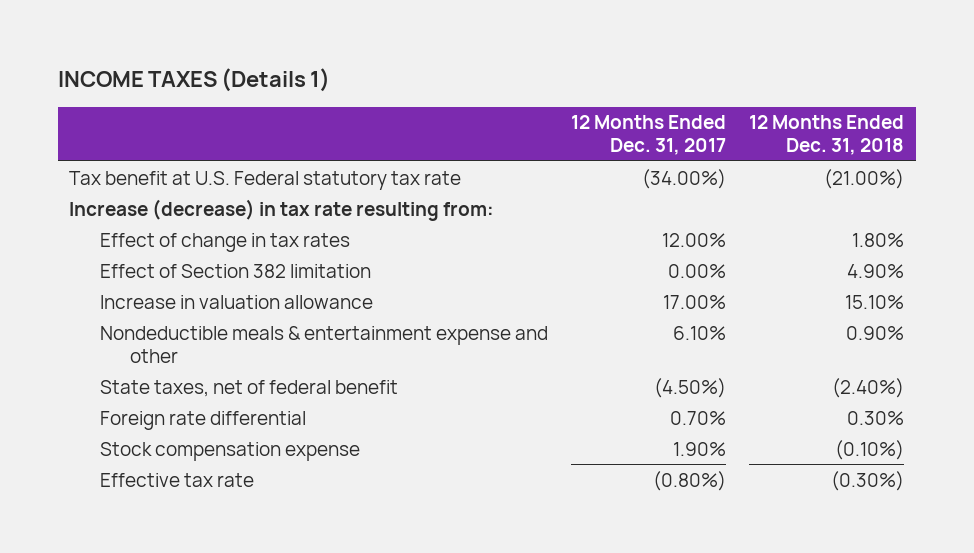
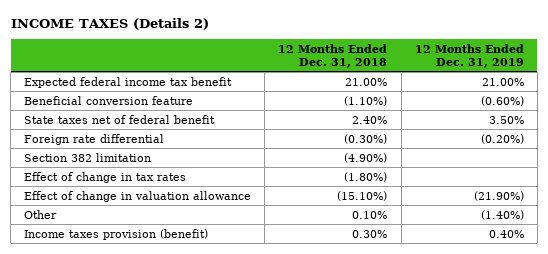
- INCOME TAXES (Details 1)
+ INCOME TAXES (Details 2)
- | 12 Months Ended Dec. 31, 2017 | 12 Months Ended Dec. 31, 2018
+ | 12 Months Ended Dec. 31, 2018 | 12 Months Ended Dec. 31, 2019
- Tax benefit at U.S. Federal statutory tax rate | (34.00%) | (21.00%)
- Increase (decrease) in tax rate resulting from:
- Effect of change in tax rates | 12.00% | 1.80%
- Effect of Section 382 limitation | 0.00% | 4.90%
- Increase in valuation allowance | 17.00% | 15.10%
- Nondeductible meals & entertainment expense and other | 6.10% | 0.90%
- State taxes, net of federal benefit | (4.50%) | (2.40%)
- Foreign rate differential | 0.70% | 0.30%
- Stock compensation expense | 1.90% | (0.10%)
- Effective tax rate | (0.80%) | (0.30%)
+ Expected federal income tax benefit | 21.00% | 21.00%
+ Beneficial conversion feature | (1.10%) | (0.60%)
+ State taxes net of federal benefit | 2.40% | 3.50%
+ Foreign rate differential | (0.30%) | (0.20%)
+ Section 382 limitation | (4.90%) |
+ Effect of change in tax rates | (1.80%) |
+ Effect of change in valuation allowance | (15.10%) | (21.90%)
+ Other | 0.10% | (1.40%)
+ Income taxes provision (benefit) | 0.30% | 0.40%

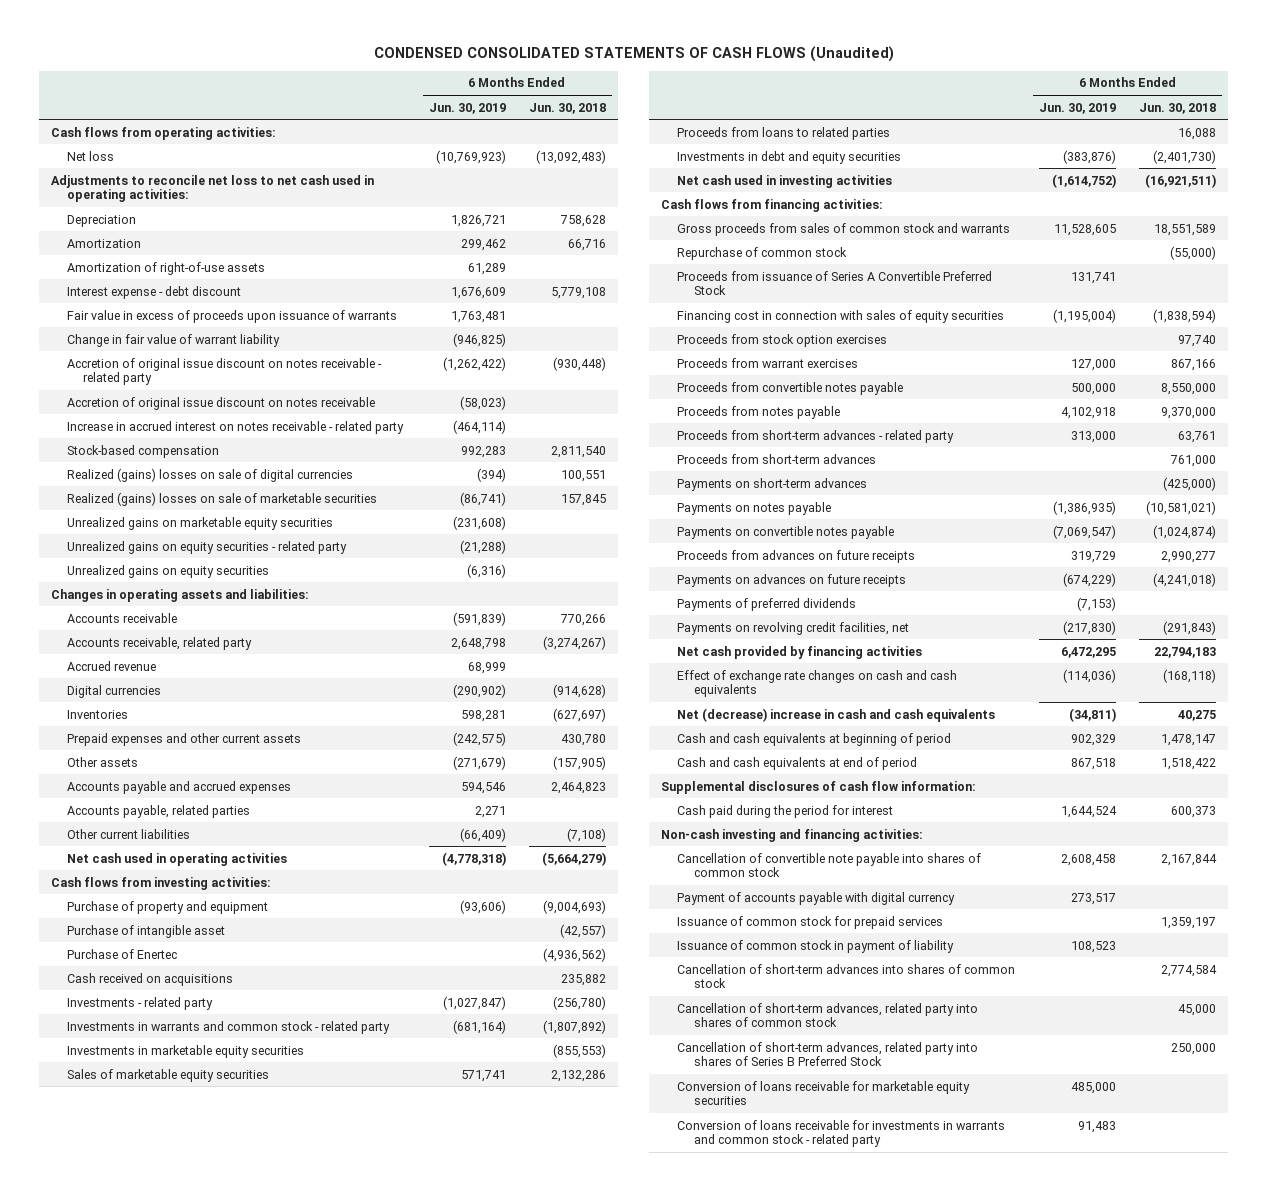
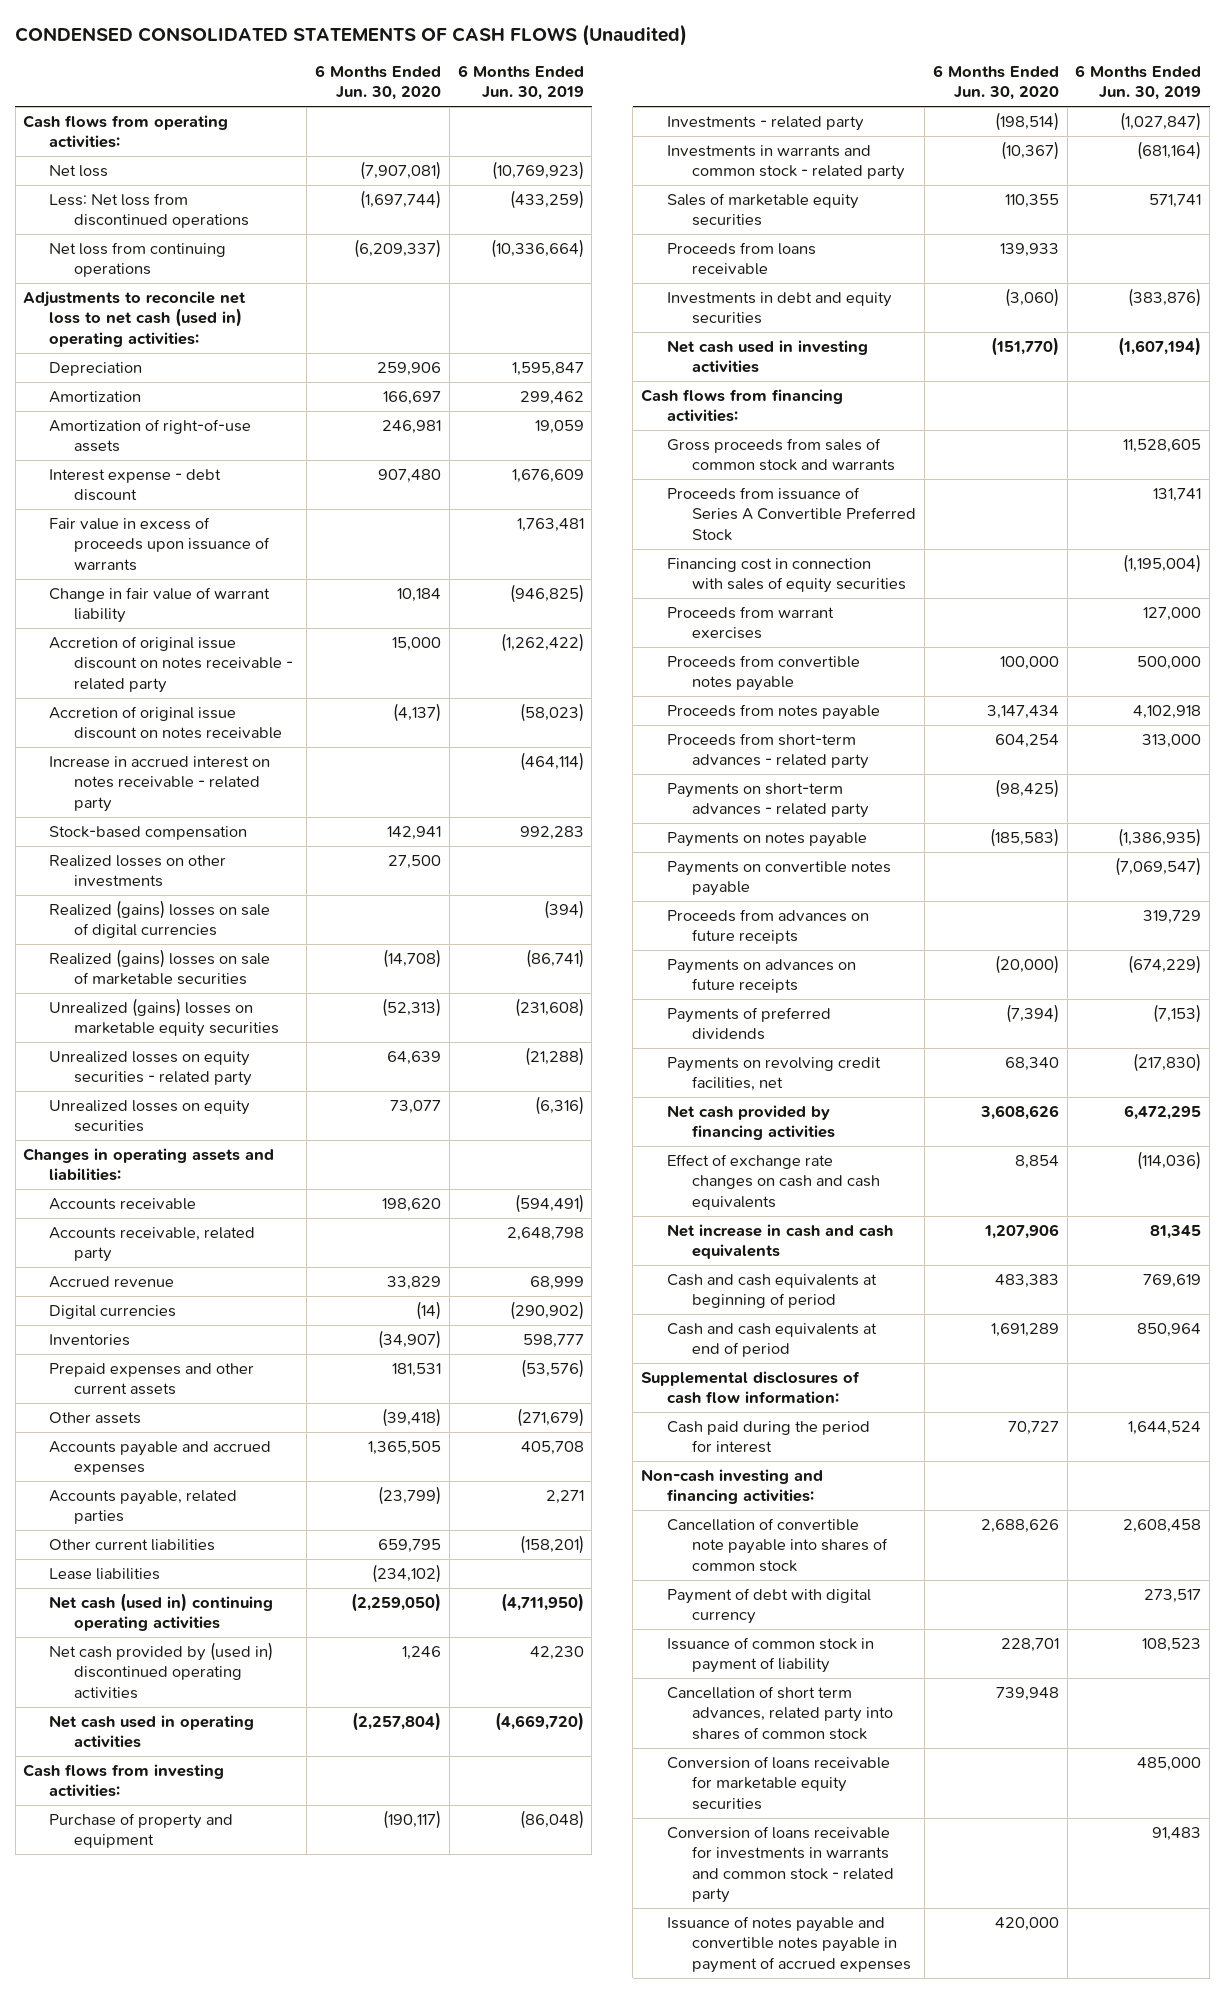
- | 6 Months Ended Jun. 30, 2019 | 6 Months Ended Jun. 30, 2018
+ | 6 Months Ended Jun. 30, 2020 | 6 Months Ended Jun. 30, 2019
- Adjustments to reconcile net loss to net cash used in operating activities:
- Depreciation | 1,826,721 | 758,628
+ Less: Net loss from discontinued operations | (1,697,744) | (433,259)
+ Net loss from continuing operations | (6,209,337) | (10,336,664)
+ Adjustments to reconcile net loss to net cash (used in) operating activities:
+ Depreciation | 259,906 | 1,595,847
- Amortization of right-of-use assets | 61,289 |
+ Amortization of right-of-use assets | 246,981 | 19,059
+ Realized losses on other investments | 27,500 |
- Unrealized gains on marketable equity securities | (231,608) |
- Unrealized gains on equity securities - related party | (21,288) |
- Unrealized gains on equity securities | (6,316) |
+ Unrealized (gains) losses on marketable equity securities | (52,313) | (231,608)
+ Unrealized losses on equity securities - related party | 64,639 | (21,288)
+ Unrealized losses on equity securities | 73,077 | (6,316)
- Accounts receivable | (591,839) | 770,266
+ Accounts receivable | 198,620 | (594,491)
- Inventories | 598,281 | (627,697)
- Prepaid expenses and other current assets | (242,575) | 430,780
+ Inventories | (34,907) | 598,777
+ Prepaid expenses and other current assets | 181,531 | (53,576)
- Accounts payable and accrued expenses | 594,546 | 2,464,823
+ Accounts payable and accrued expenses | 1,365,505 | 405,708
- Other current liabilities | (66,409) | (7,108)
- Net cash used in operating activities | (4,778,318) | (5,664,279)
+ Other current liabilities | 659,795 | (158,201)
+ Lease liabilities | (234,102) |
+ Net cash (used in) continuing operating activities | (2,259,050) | (4,711,950)
+ Net cash provided by (used in) discontinued operating activities | 1,246 | 42,230
+ Net cash used in operating activities | (2,257,804) | (4,669,720)
- Purchase of property and equipment | (93,606) | (9,004,693)
- Purchase of intangible asset | | (42,557)
- Purchase of Enertec | | (4,936,562)
- Cash received on acquisitions | | 235,882
+ Purchase of property and equipment | (190,117) | (86,048)
- Investments in marketable equity securities | | (855,553)
- Proceeds from loans to related parties | | 16,088
+ Proceeds from loans receivable | 139,933 |
- Net cash used in investing activities | (1,614,752) | (16,921,511)
+ Net cash used in investing activities | (151,770) | (1,607,194)
- Repurchase of common stock | | (55,000)
- Proceeds from stock option exercises | | 97,740
- Proceeds from short-term advances | | 761,000
- Payments on short-term advances | | (425,000)
+ Payments on short-term advances - related party | (98,425) |
- Net (decrease) increase in cash and cash equivalents | (34,811) | 40,275
- Cash and cash equivalents at beginning of period | 902,329 | 1,478,147
- Cash and cash equivalents at end of period | 867,518 | 1,518,422
+ Net increase in cash and cash equivalents | 1,207,906 | 81,345
+ Cash and cash equivalents at beginning of period | 483,383 | 769,619
+ Cash and cash equivalents at end of period | 1,691,289 | 850,964
- Payment of accounts payable with digital currency | 273,517 |
- Issuance of common stock for prepaid services | | 1,359,197
+ Payment of debt with digital currency | | 273,517
- Cancellation of short-term advances into shares of common stock | | 2,774,584
- Cancellation of short-term advances, related party into shares of common stock | | 45,000
- Cancellation of short-term advances, related party into shares of Series B Preferred Stock | | 250,000
+ Cancellation of short term advances, related party into shares of common stock | 739,948 |
+ Issuance of notes payable and convertible notes payable in payment of accrued expenses | 420,000 |

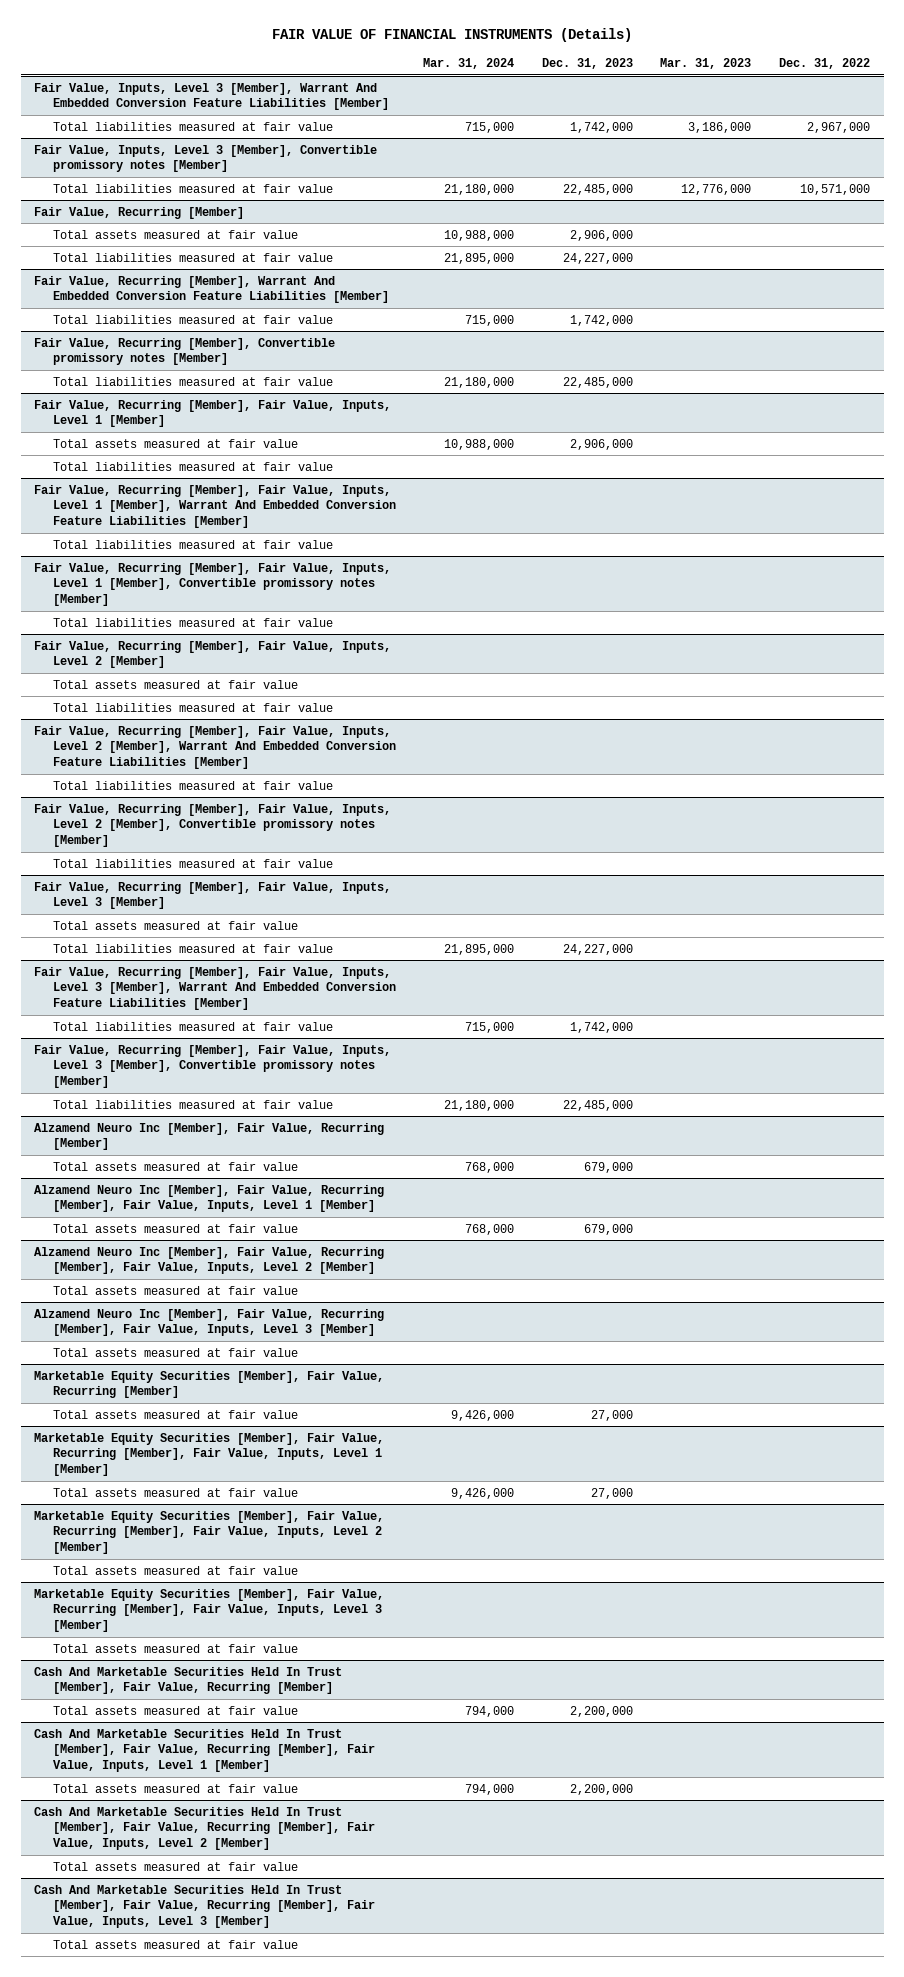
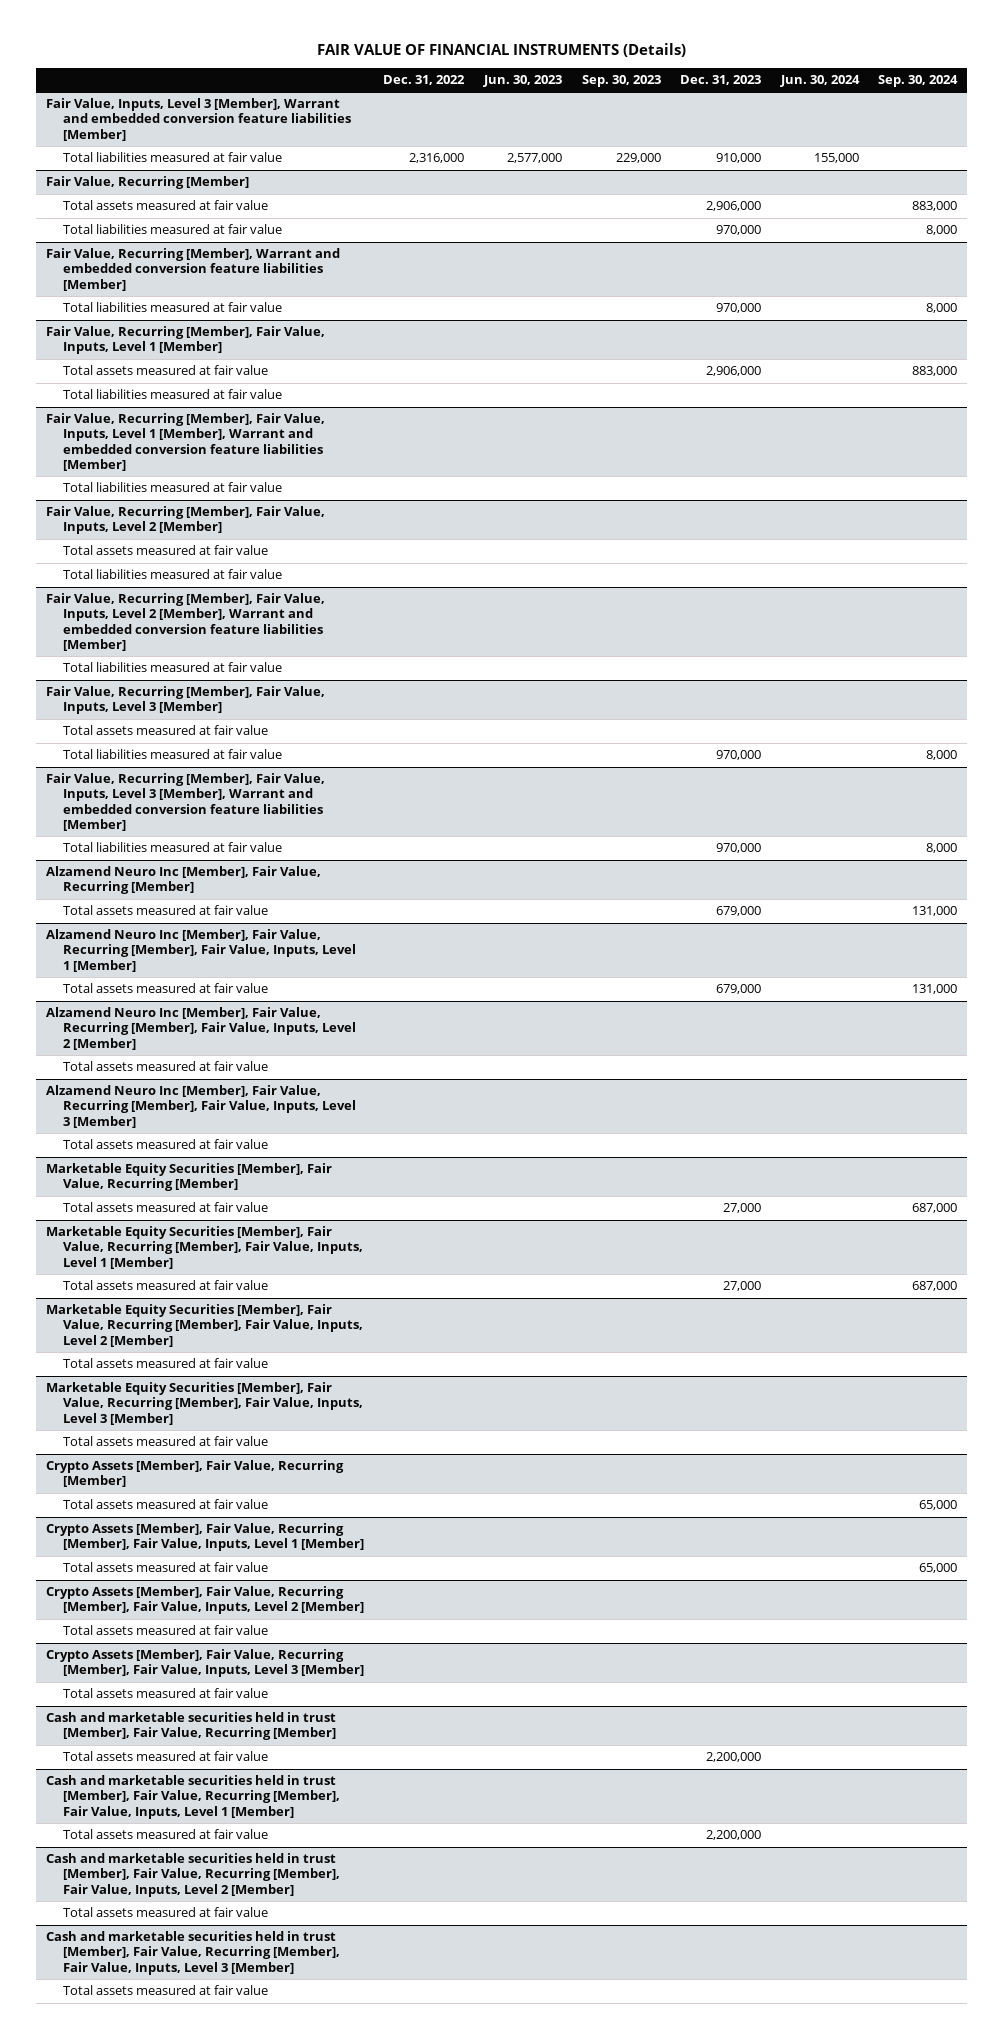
- | Mar. 31, 2024 | Dec. 31, 2023 | Mar. 31, 2023 | Dec. 31, 2022
+ | Dec. 31, 2022 | Jun. 30, 2023 | Sep. 30, 2023 | Dec. 31, 2023 | Jun. 30, 2024 | Sep. 30, 2024
- Fair Value, Inputs, Level 3 [Member], Warrant And Embedded Conversion Feature Liabilities [Member]
- Total liabilities measured at fair value | 715,000 | 1,742,000 | 3,186,000 | 2,967,000
- Fair Value, Inputs, Level 3 [Member], Convertible promissory notes [Member]
- Total liabilities measured at fair value | 21,180,000 | 22,485,000 | 12,776,000 | 10,571,000
+ Fair Value, Inputs, Level 3 [Member], Warrant and embedded conversion feature liabilities [Member]
+ Total liabilities measured at fair value | 2,316,000 | 2,577,000 | 229,000 | 910,000 | 155,000 |
@ Fair Value, Recurring [Member]
- Total liabilities measured at fair value | 21,895,000 | 24,227,000 | |
- Fair Value, Recurring [Member], Warrant And Embedded Conversion Feature Liabilities [Member]
- Total liabilities measured at fair value | 715,000 | 1,742,000 | |
- Fair Value, Recurring [Member], Convertible promissory notes [Member]
- Total liabilities measured at fair value | 21,180,000 | 22,485,000 | |
@ Fair Value, Recurring [Member]
+ Total liabilities measured at fair value | | | | 970,000 | | 8,000
+ Fair Value, Recurring [Member], Warrant and embedded conversion feature liabilities [Member]
+ Total liabilities measured at fair value | | | | 970,000 | | 8,000
- Fair Value, Recurring [Member], Fair Value, Inputs, Level 1 [Member], Warrant And Embedded Conversion Feature Liabilities [Member]
- Total liabilities measured at fair value
- Fair Value, Recurring [Member], Fair Value, Inputs, Level 1 [Member], Convertible promissory notes [Member]
+ Fair Value, Recurring [Member], Fair Value, Inputs, Level 1 [Member], Warrant and embedded conversion feature liabilities [Member]
- Fair Value, Recurring [Member], Fair Value, Inputs, Level 2 [Member], Warrant And Embedded Conversion Feature Liabilities [Member]
- Total liabilities measured at fair value
- Fair Value, Recurring [Member], Fair Value, Inputs, Level 2 [Member], Convertible promissory notes [Member]
+ Fair Value, Recurring [Member], Fair Value, Inputs, Level 2 [Member], Warrant and embedded conversion feature liabilities [Member]
@ Fair Value, Recurring [Member], Fair Value, Inputs, Level 3 [Member]
- Total liabilities measured at fair value | 21,895,000 | 24,227,000 | |
- Fair Value, Recurring [Member], Fair Value, Inputs, Level 3 [Member], Warrant And Embedded Conversion Feature Liabilities [Member]
- Total liabilities measured at fair value | 715,000 | 1,742,000 | |
- Fair Value, Recurring [Member], Fair Value, Inputs, Level 3 [Member], Convertible promissory notes [Member]
- Total liabilities measured at fair value | 21,180,000 | 22,485,000 | |
@ Fair Value, Recurring [Member], Fair Value, Inputs, Level 3 [Member]
+ Total liabilities measured at fair value | | | | 970,000 | | 8,000
+ Fair Value, Recurring [Member], Fair Value, Inputs, Level 3 [Member], Warrant and embedded conversion feature liabilities [Member]
+ Total liabilities measured at fair value | | | | 970,000 | | 8,000
- Cash And Marketable Securities Held In Trust [Member], Fair Value, Recurring [Member]
+ Crypto Assets [Member], Fair Value, Recurring [Member]
+ Total assets measured at fair value | | | | | | 65,000
+ Crypto Assets [Member], Fair Value, Recurring [Member], Fair Value, Inputs, Level 1 [Member]
+ Total assets measured at fair value | | | | | | 65,000
+ Crypto Assets [Member], Fair Value, Recurring [Member], Fair Value, Inputs, Level 2 [Member]
+ Total assets measured at fair value
+ Crypto Assets [Member], Fair Value, Recurring [Member], Fair Value, Inputs, Level 3 [Member]
+ Total assets measured at fair value
+ Cash and marketable securities held in trust [Member], Fair Value, Recurring [Member]
- Cash And Marketable Securities Held In Trust [Member], Fair Value, Recurring [Member], Fair Value, Inputs, Level 1 [Member]
+ Cash and marketable securities held in trust [Member], Fair Value, Recurring [Member], Fair Value, Inputs, Level 1 [Member]
- Cash And Marketable Securities Held In Trust [Member], Fair Value, Recurring [Member], Fair Value, Inputs, Level 2 [Member]
+ Cash and marketable securities held in trust [Member], Fair Value, Recurring [Member], Fair Value, Inputs, Level 2 [Member]
- Cash And Marketable Securities Held In Trust [Member], Fair Value, Recurring [Member], Fair Value, Inputs, Level 3 [Member]
+ Cash and marketable securities held in trust [Member], Fair Value, Recurring [Member], Fair Value, Inputs, Level 3 [Member]

